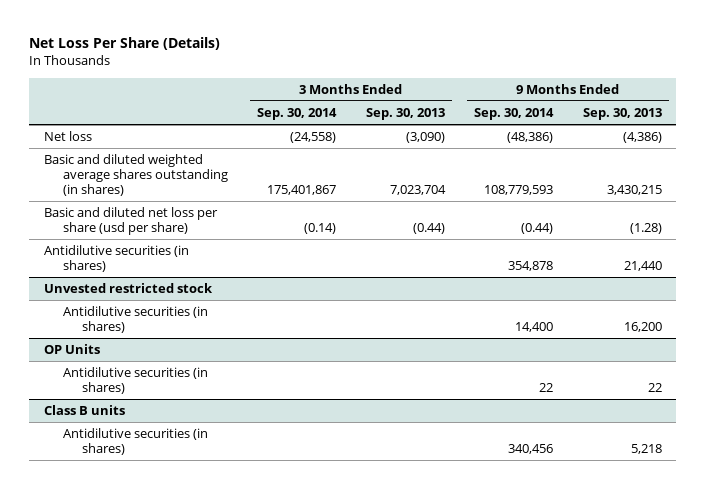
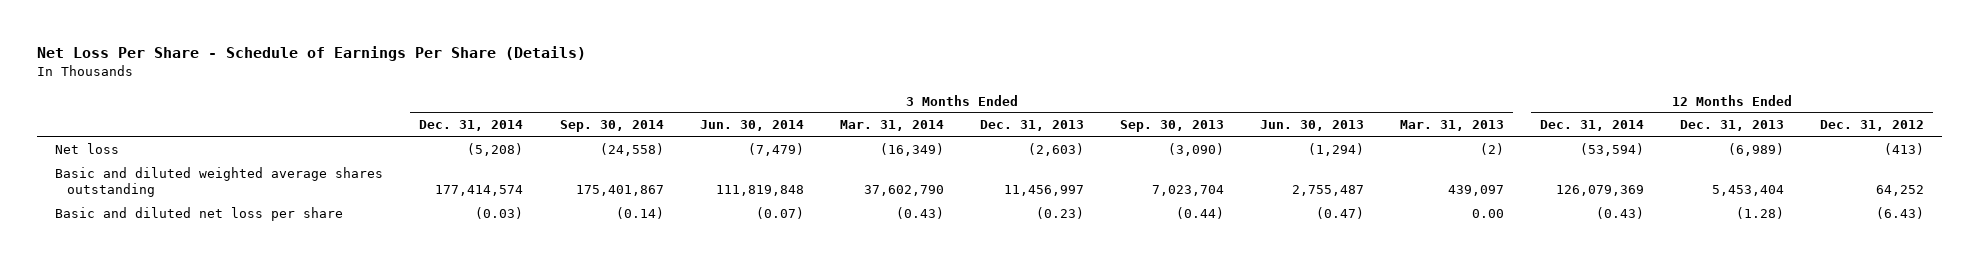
- Net Loss Per Share (Details)
+ Net Loss Per Share - Schedule of Earnings Per Share (Details)
- | 3 Months Ended Sep. 30, 2014 | 3 Months Ended Sep. 30, 2013 | 9 Months Ended Sep. 30, 2014 | 9 Months Ended Sep. 30, 2013
+ | 3 Months Ended Dec. 31, 2014 | 3 Months Ended Sep. 30, 2014 | 3 Months Ended Jun. 30, 2014 | 3 Months Ended Mar. 31, 2014 | 3 Months Ended Dec. 31, 2013 | 3 Months Ended Sep. 30, 2013 | 3 Months Ended Jun. 30, 2013 | 3 Months Ended Mar. 31, 2013 | 12 Months Ended Dec. 31, 2014 | 12 Months Ended Dec. 31, 2013 | 12 Months Ended Dec. 31, 2012
- Basic and diluted weighted average shares outstanding (in shares) | 175,401,867 | 7,023,704 | 108,779,593 | 3,430,215
- Basic and diluted net loss per share (usd per share) | (0.14) | (0.44) | (0.44) | (1.28)
- Antidilutive securities (in shares) | | | 354,878 | 21,440
- Unvested restricted stock
- Antidilutive securities (in shares) | | | 14,400 | 16,200
- OP Units
- Antidilutive securities (in shares) | | | 22 | 22
- Class B units
- Antidilutive securities (in shares) | | | 340,456 | 5,218
+ Basic and diluted weighted average shares outstanding | 177,414,574 | 175,401,867 | 111,819,848 | 37,602,790 | 11,456,997 | 7,023,704 | 2,755,487 | 439,097 | 126,079,369 | 5,453,404 | 64,252
+ Basic and diluted net loss per share | (0.03) | (0.14) | (0.07) | (0.43) | (0.23) | (0.44) | (0.47) | 0.00 | (0.43) | (1.28) | (6.43)

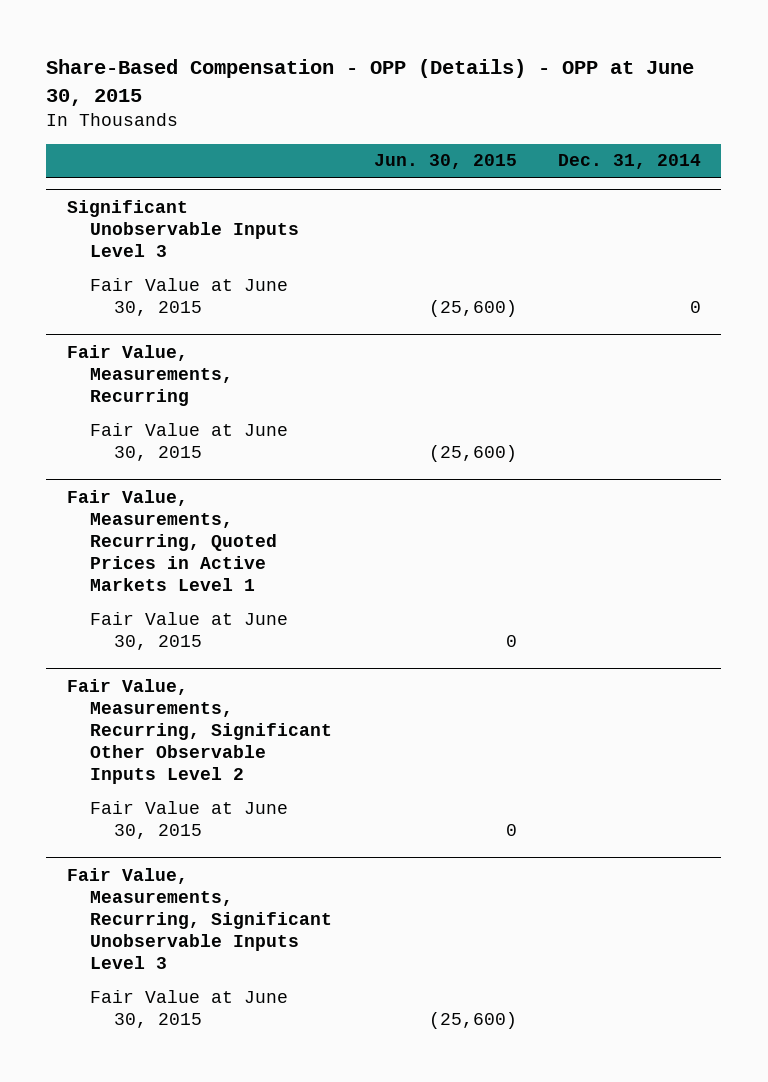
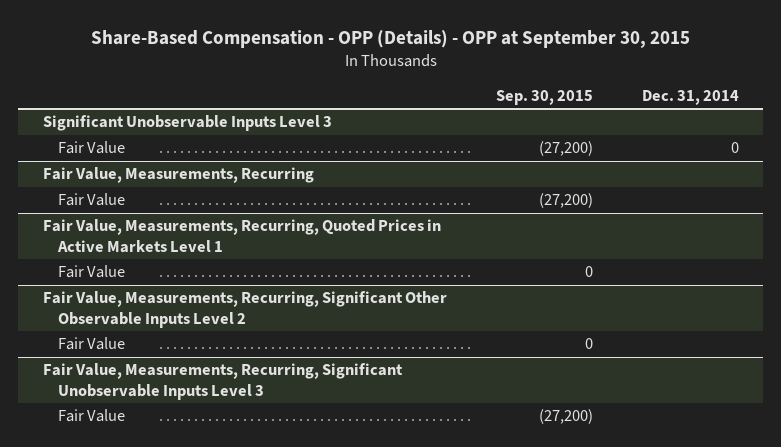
- Share-Based Compensation - OPP (Details) - OPP at June 30, 2015
+ Share-Based Compensation - OPP (Details) - OPP at September 30, 2015
- | Jun. 30, 2015 | Dec. 31, 2014
+ | Sep. 30, 2015 | Dec. 31, 2014
@ Significant Unobservable Inputs Level 3
- Fair Value at June 30, 2015 | (25,600) | 0
+ Fair Value | (27,200) | 0
@ Fair Value, Measurements, Recurring
- Fair Value at June 30, 2015 | (25,600) |
+ Fair Value | (27,200) |
@ Fair Value, Measurements, Recurring, Quoted Prices in Active Markets Level 1
- Fair Value at June 30, 2015 | 0 |
+ Fair Value | 0 |
@ Fair Value, Measurements, Recurring, Significant Other Observable Inputs Level 2
- Fair Value at June 30, 2015 | 0 |
+ Fair Value | 0 |
@ Fair Value, Measurements, Recurring, Significant Unobservable Inputs Level 3
- Fair Value at June 30, 2015 | (25,600) |
+ Fair Value | (27,200) |

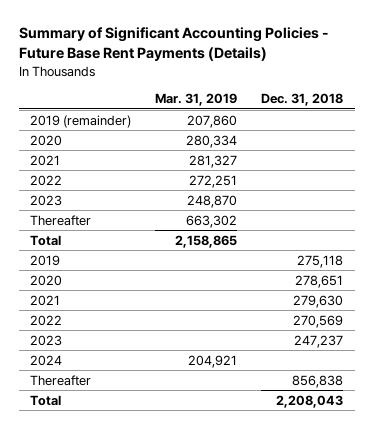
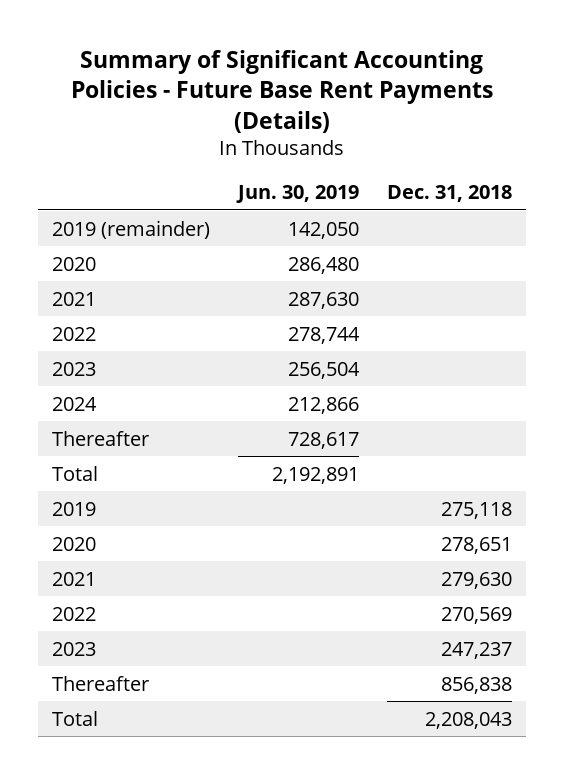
- | Mar. 31, 2019 | Dec. 31, 2018
+ | Jun. 30, 2019 | Dec. 31, 2018
moved up: 2024 | 212,866 |

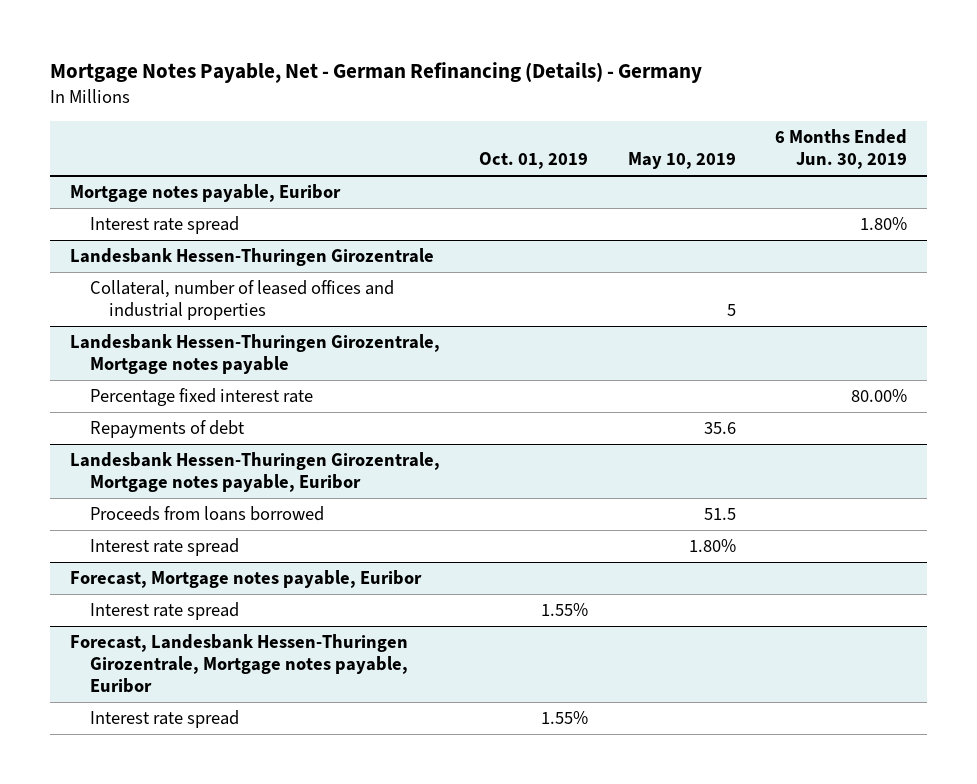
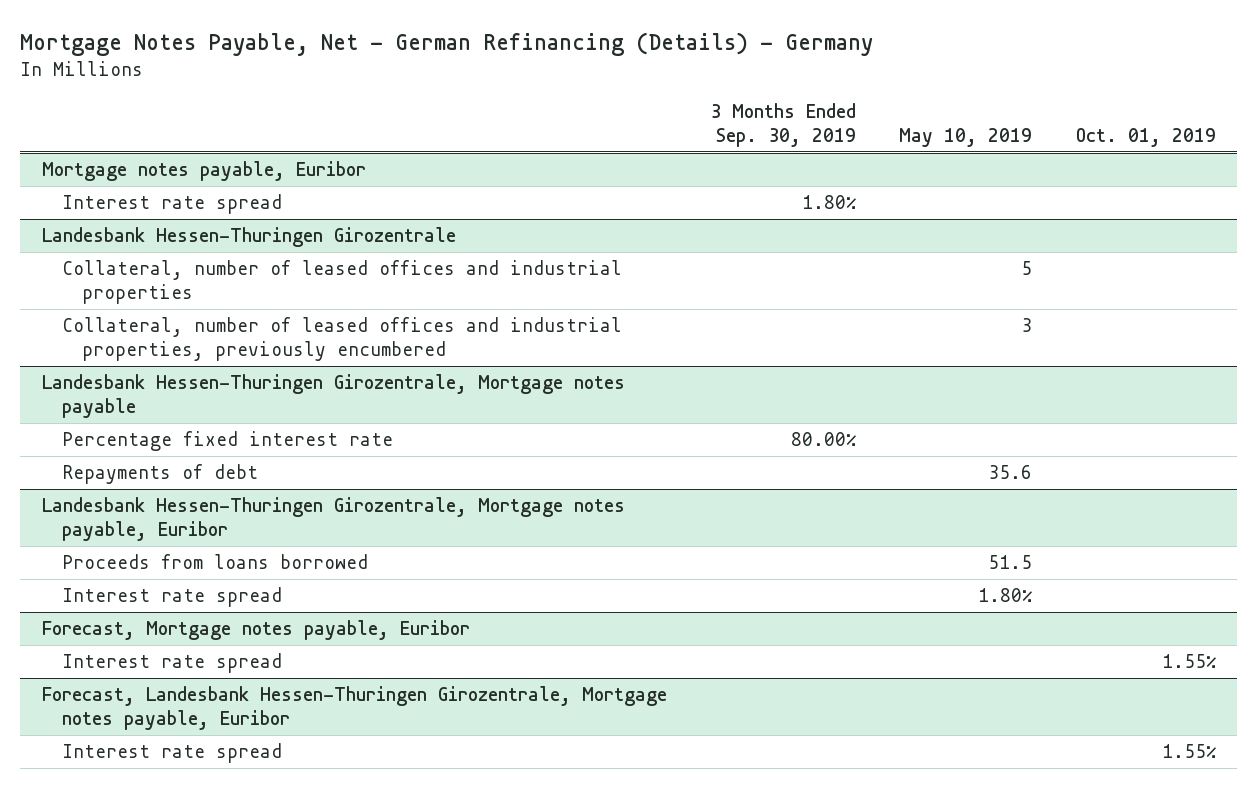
- | Oct. 01, 2019 | May 10, 2019 | 6 Months Ended Jun. 30, 2019
+ | 3 Months Ended Sep. 30, 2019 | May 10, 2019 | Oct. 01, 2019
@ Landesbank Hessen-Thuringen Girozentrale
+ Collateral, number of leased offices and industrial properties, previously encumbered | | 3 |

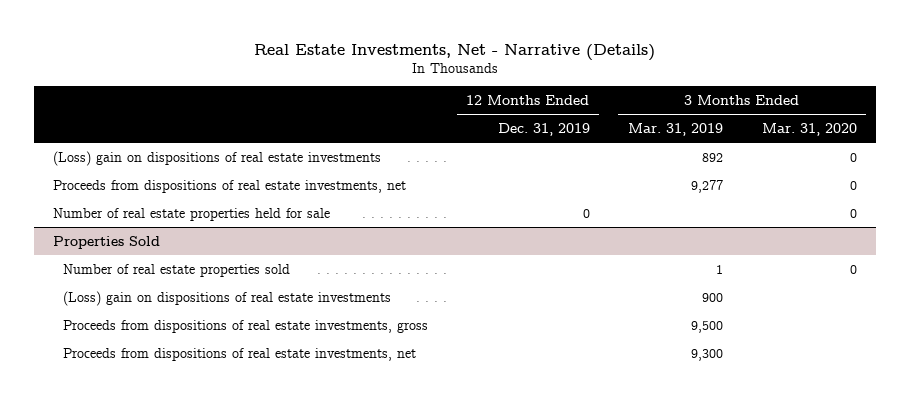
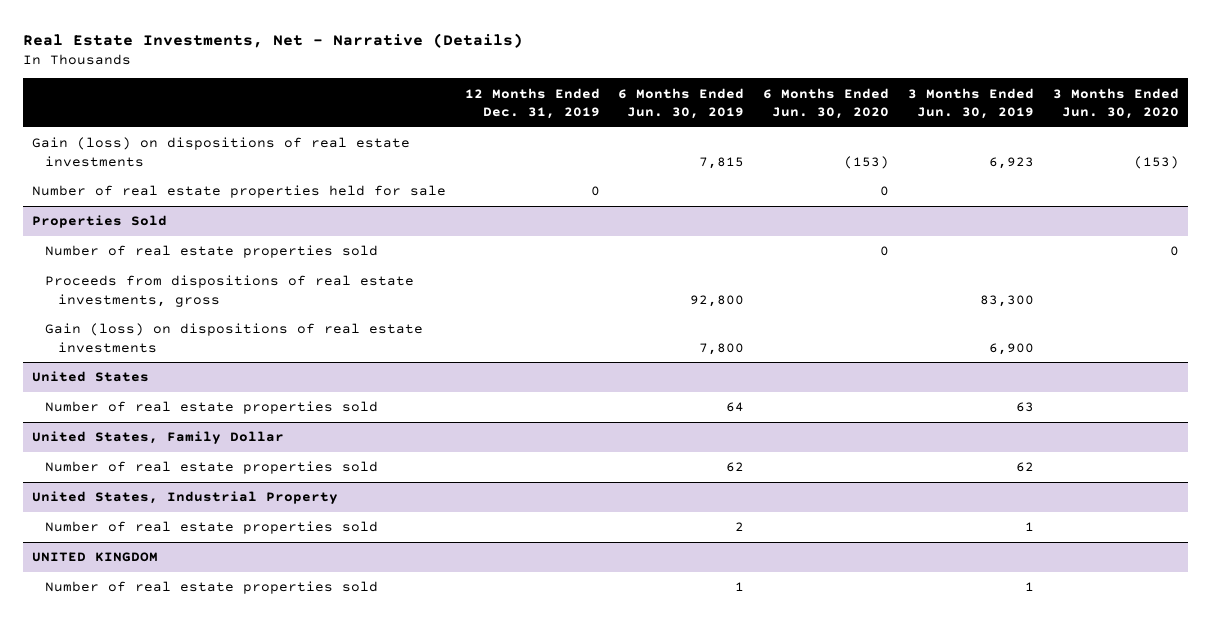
- | 12 Months Ended Dec. 31, 2019 | 3 Months Ended Mar. 31, 2019 | 3 Months Ended Mar. 31, 2020
+ | 12 Months Ended Dec. 31, 2019 | 6 Months Ended Jun. 30, 2019 | 6 Months Ended Jun. 30, 2020 | 3 Months Ended Jun. 30, 2019 | 3 Months Ended Jun. 30, 2020
- (Loss) gain on dispositions of real estate investments | | 892 | 0
- Proceeds from dispositions of real estate investments, net | | 9,277 | 0
+ Gain (loss) on dispositions of real estate investments | | 7,815 | (153) | 6,923 | (153)
@ Properties Sold
- (Loss) gain on dispositions of real estate investments | | 900 |
- Proceeds from dispositions of real estate investments, net | | 9,300 |
+ Gain (loss) on dispositions of real estate investments | | 7,800 | | 6,900 |
+ United States
+ Number of real estate properties sold | | 64 | | 63 |
+ United States, Family Dollar
+ Number of real estate properties sold | | 62 | | 62 |
+ United States, Industrial Property
+ Number of real estate properties sold | | 2 | | 1 |
+ UNITED KINGDOM
+ Number of real estate properties sold | | 1 | | 1 |

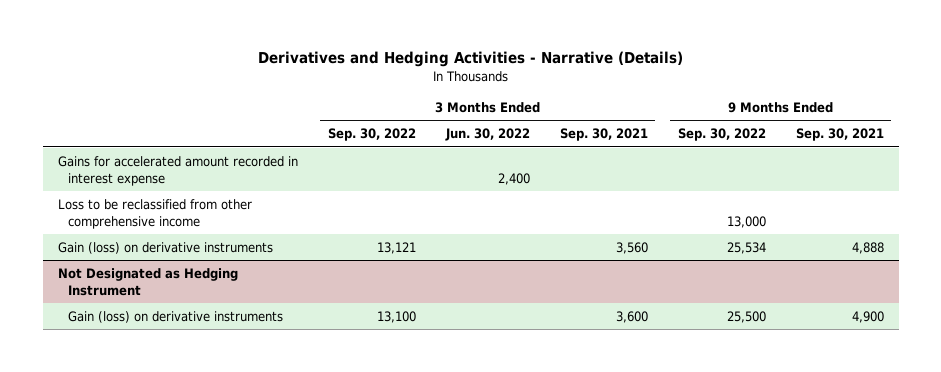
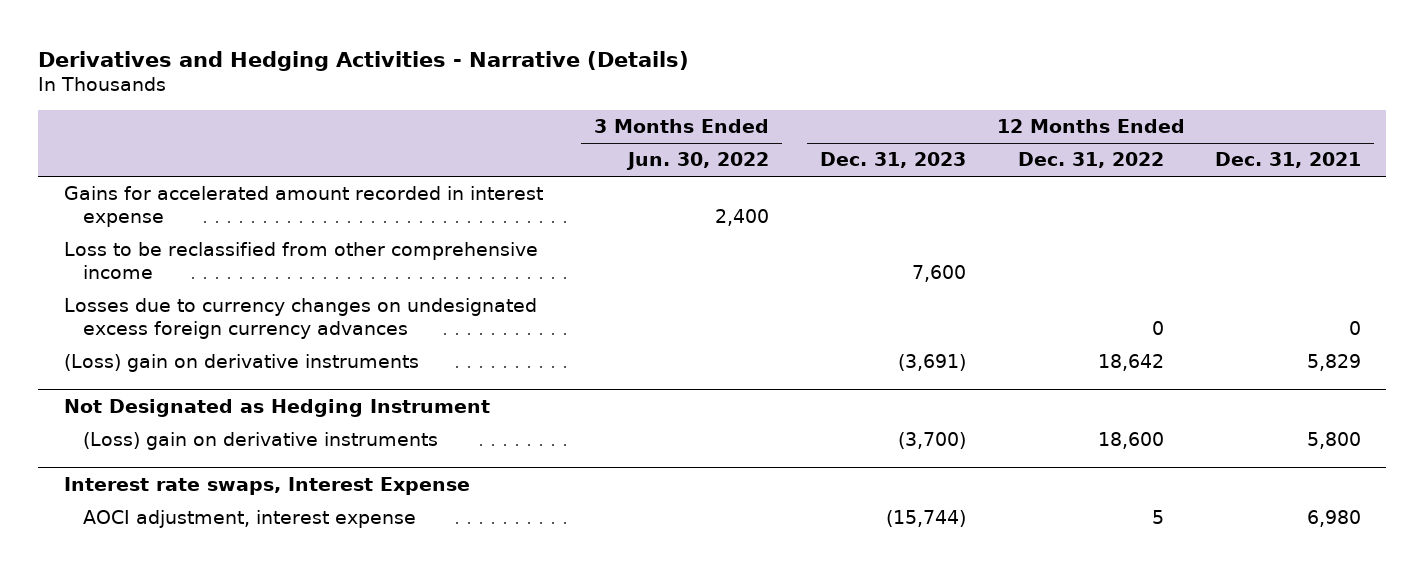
- | 3 Months Ended Sep. 30, 2022 | 3 Months Ended Jun. 30, 2022 | 3 Months Ended Sep. 30, 2021 | 9 Months Ended Sep. 30, 2022 | 9 Months Ended Sep. 30, 2021
+ | 3 Months Ended Jun. 30, 2022 | 12 Months Ended Dec. 31, 2023 | 12 Months Ended Dec. 31, 2022 | 12 Months Ended Dec. 31, 2021
- Gain (loss) on derivative instruments | 13,121 | | 3,560 | 25,534 | 4,888
+ Losses due to currency changes on undesignated excess foreign currency advances | | | 0 | 0
+ (Loss) gain on derivative instruments | | (3,691) | 18,642 | 5,829
@ Not Designated as Hedging Instrument
- Gain (loss) on derivative instruments | 13,100 | | 3,600 | 25,500 | 4,900
+ (Loss) gain on derivative instruments | | (3,700) | 18,600 | 5,800
+ Interest rate swaps, Interest Expense
+ AOCI adjustment, interest expense | | (15,744) | 5 | 6,980

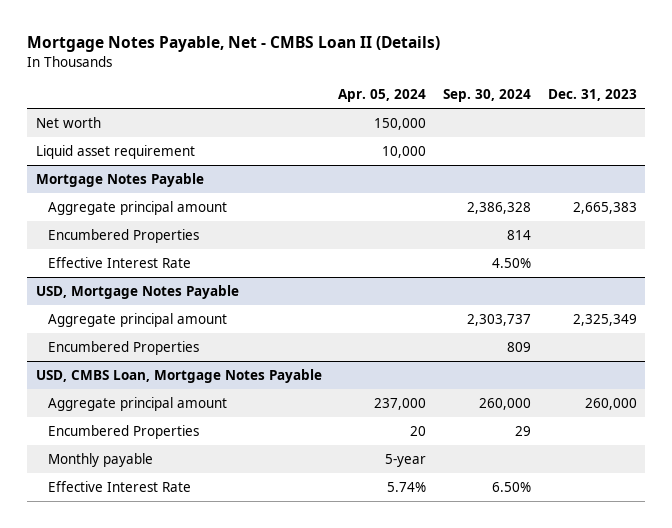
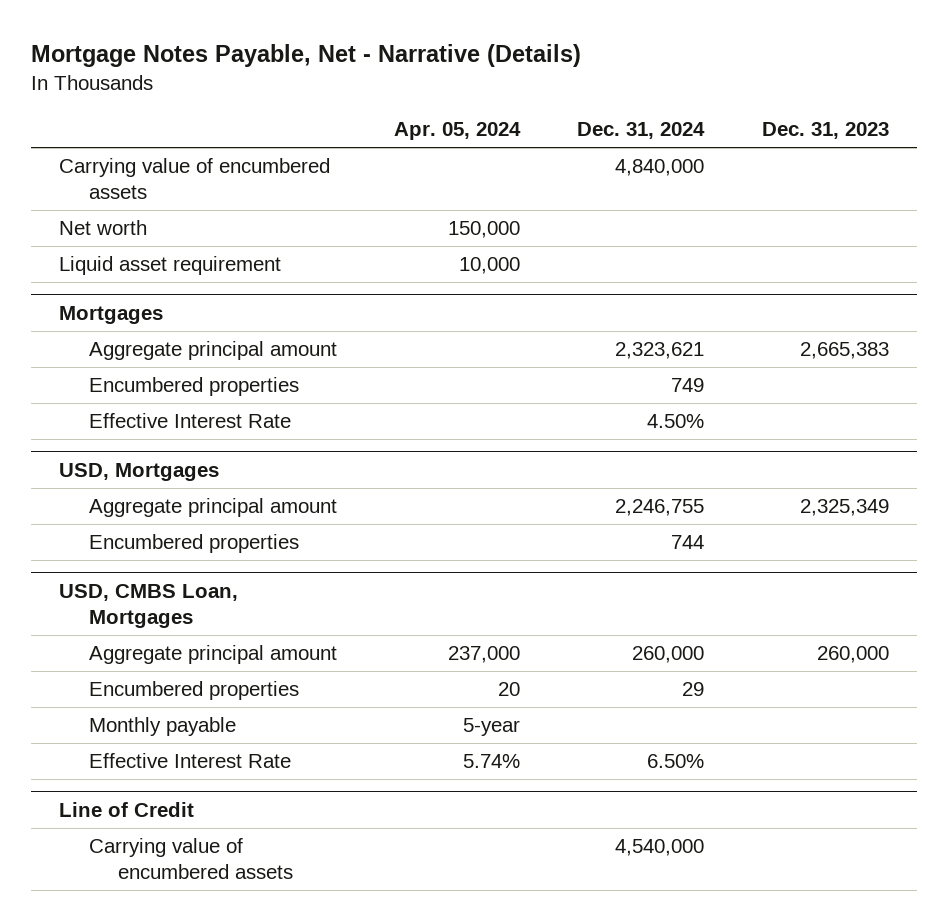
- Mortgage Notes Payable, Net - CMBS Loan II (Details)
+ Mortgage Notes Payable, Net - Narrative (Details)
- | Apr. 05, 2024 | Sep. 30, 2024 | Dec. 31, 2023
+ | Apr. 05, 2024 | Dec. 31, 2024 | Dec. 31, 2023
+ Carrying value of encumbered assets | | 4,840,000 |
- Mortgage Notes Payable
+ Mortgages
- Encumbered Properties | | 814 |
+ Encumbered properties | | 749 |
- USD, Mortgage Notes Payable
+ USD, Mortgages
- Encumbered Properties | | 809 |
- USD, CMBS Loan, Mortgage Notes Payable
+ Encumbered properties | | 744 |
+ USD, CMBS Loan, Mortgages
- Encumbered Properties | 20 | 29 |
+ Encumbered properties | 20 | 29 |
+ Line of Credit
+ Carrying value of encumbered assets | | 4,540,000 |

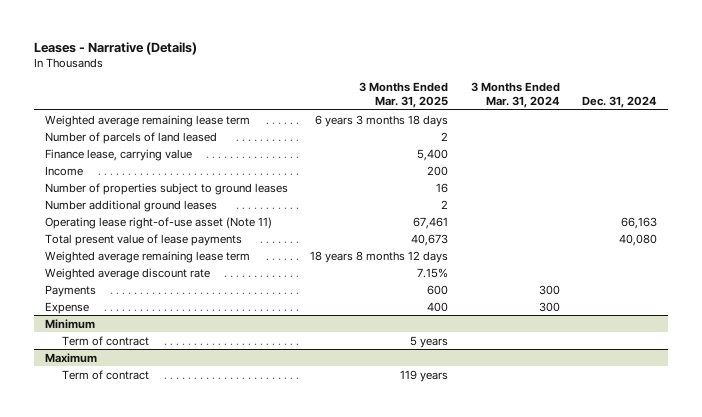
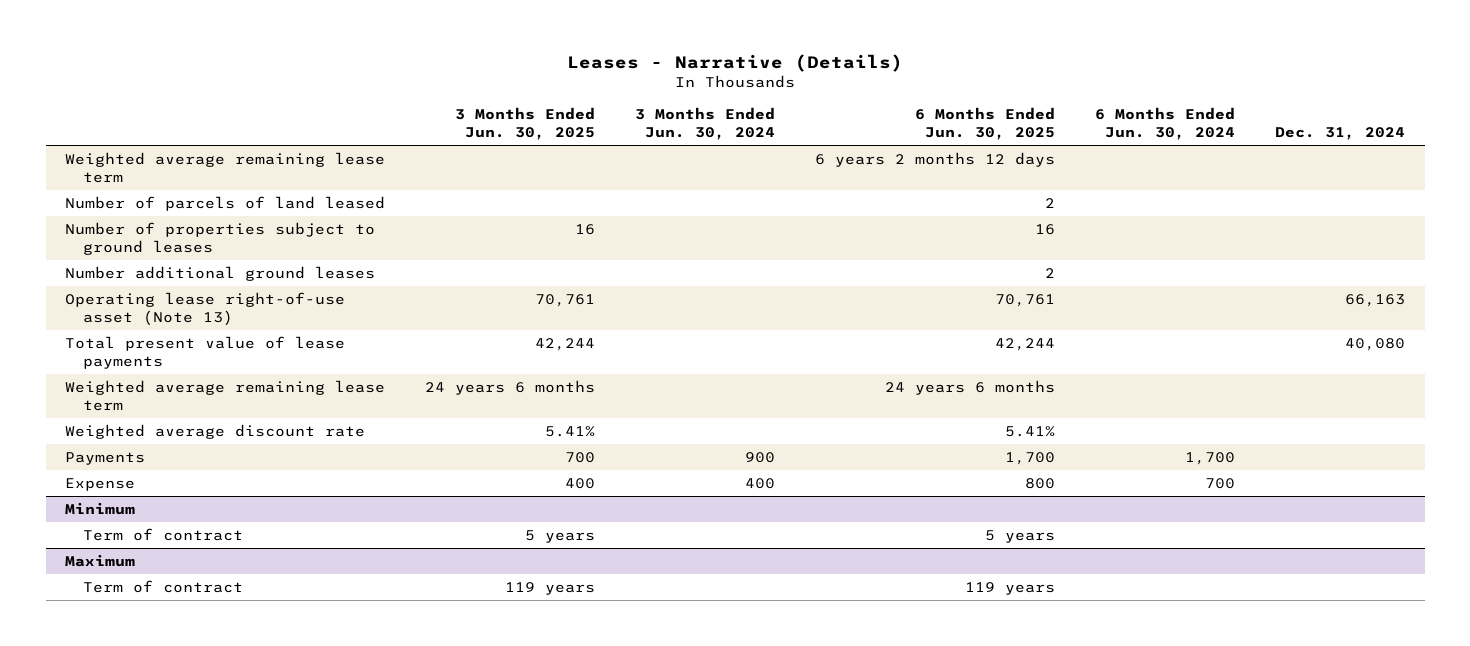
- | 3 Months Ended Mar. 31, 2025 | 3 Months Ended Mar. 31, 2024 | Dec. 31, 2024
+ | 3 Months Ended Jun. 30, 2025 | 3 Months Ended Jun. 30, 2024 | 6 Months Ended Jun. 30, 2025 | 6 Months Ended Jun. 30, 2024 | Dec. 31, 2024
- Finance lease, carrying value | 5,400 | |
- Income | 200 | |
- Operating lease right-of-use asset (Note 11) | 67,461 | | 66,163
+ Operating lease right-of-use asset (Note 13) | 70,761 | | 70,761 | | 66,163

